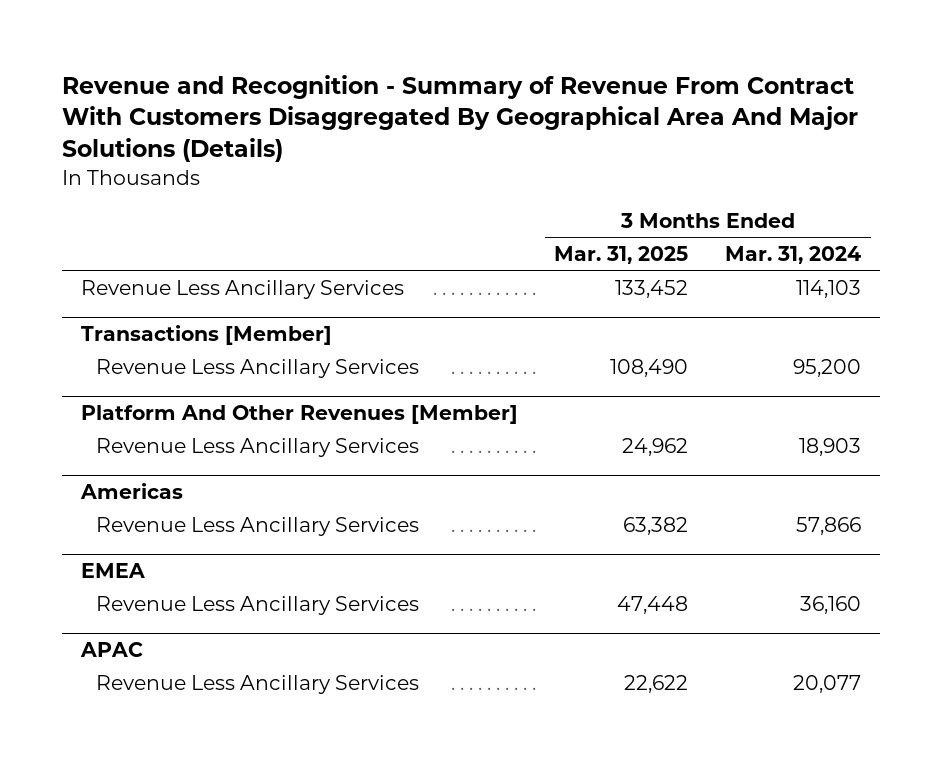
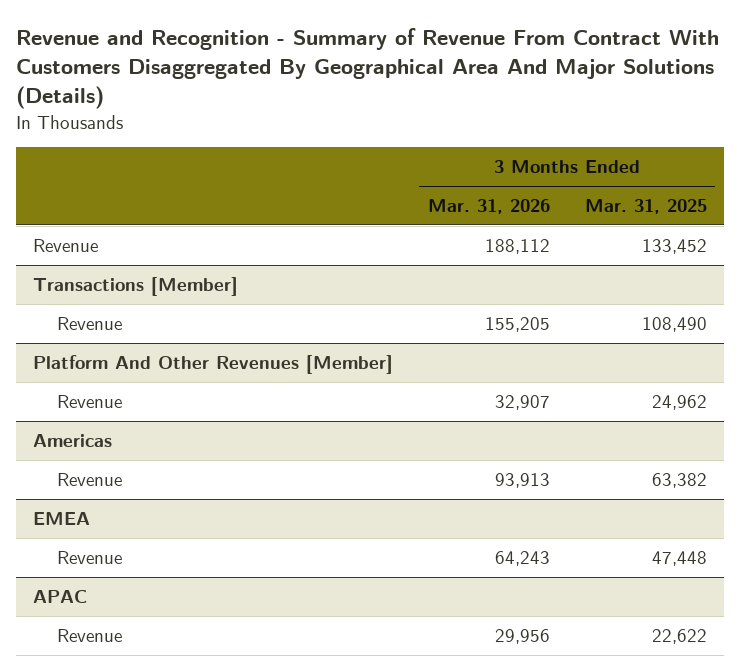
- | 3 Months Ended Mar. 31, 2025 | 3 Months Ended Mar. 31, 2024
+ | 3 Months Ended Mar. 31, 2026 | 3 Months Ended Mar. 31, 2025
- Revenue Less Ancillary Services | 133,452 | 114,103
+ Revenue | 188,112 | 133,452
@ Transactions [Member]
- Revenue Less Ancillary Services | 108,490 | 95,200
+ Revenue | 155,205 | 108,490
@ Platform And Other Revenues [Member]
- Revenue Less Ancillary Services | 24,962 | 18,903
+ Revenue | 32,907 | 24,962
@ Americas
- Revenue Less Ancillary Services | 63,382 | 57,866
+ Revenue | 93,913 | 63,382
@ EMEA
- Revenue Less Ancillary Services | 47,448 | 36,160
+ Revenue | 64,243 | 47,448
@ APAC
- Revenue Less Ancillary Services | 22,622 | 20,077
+ Revenue | 29,956 | 22,622

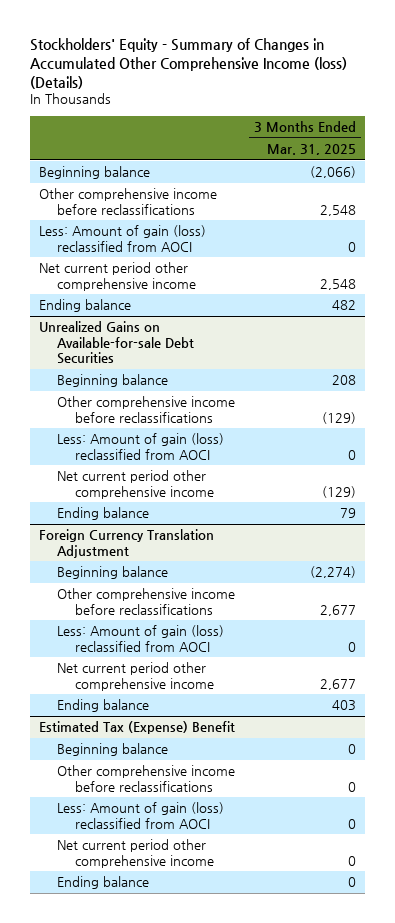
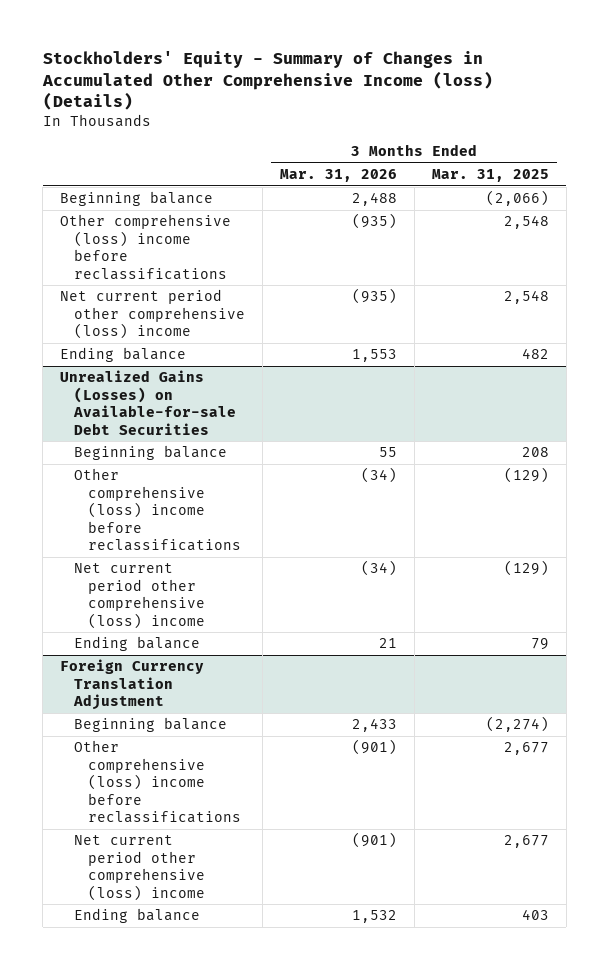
- | 3 Months Ended Mar. 31, 2025
+ | 3 Months Ended Mar. 31, 2026 | 3 Months Ended Mar. 31, 2025
- Other comprehensive income before reclassifications | 2,548
- Less: Amount of gain (loss) reclassified from AOCI | 0
- Net current period other comprehensive income | 2,548
+ Other comprehensive (loss) income before reclassifications | (935) | 2,548
+ Net current period other comprehensive (loss) income | (935) | 2,548
- Unrealized Gains on Available-for-sale Debt Securities
+ Unrealized Gains (Losses) on Available-for-sale Debt Securities
- Other comprehensive income before reclassifications | (129)
- Less: Amount of gain (loss) reclassified from AOCI | 0
- Net current period other comprehensive income | (129)
+ Other comprehensive (loss) income before reclassifications | (34) | (129)
+ Net current period other comprehensive (loss) income | (34) | (129)
@ Foreign Currency Translation Adjustment
- Other comprehensive income before reclassifications | 2,677
- Less: Amount of gain (loss) reclassified from AOCI | 0
- Net current period other comprehensive income | 2,677
+ Other comprehensive (loss) income before reclassifications | (901) | 2,677
+ Net current period other comprehensive (loss) income | (901) | 2,677
- Estimated Tax (Expense) Benefit
- Beginning balance | 0
- Other comprehensive income before reclassifications | 0
- Less: Amount of gain (loss) reclassified from AOCI | 0
- Net current period other comprehensive income | 0
- Ending balance | 0

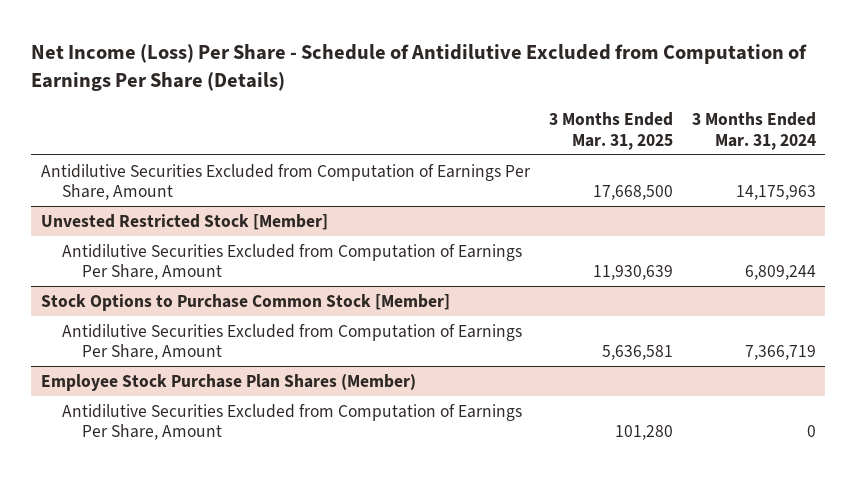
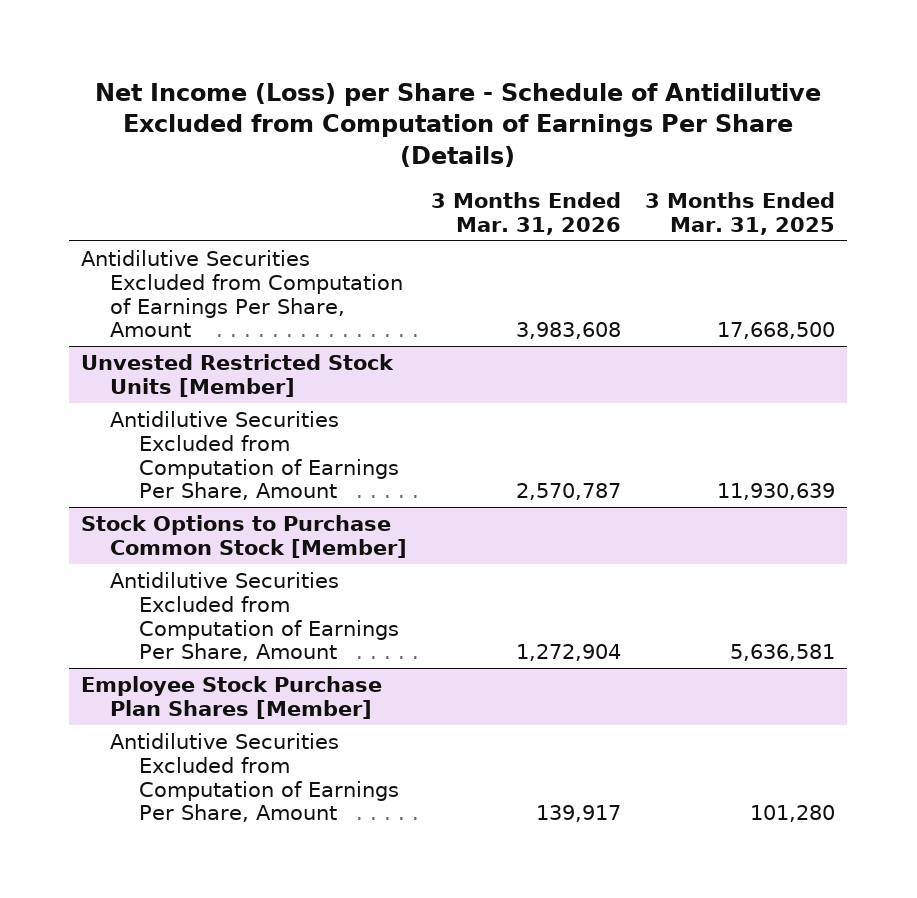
- Net Income (Loss) Per Share - Schedule of Antidilutive Excluded from Computation of Earnings Per Share (Details)
+ Net Income (Loss) per Share - Schedule of Antidilutive Excluded from Computation of Earnings Per Share (Details)
- | 3 Months Ended Mar. 31, 2025 | 3 Months Ended Mar. 31, 2024
+ | 3 Months Ended Mar. 31, 2026 | 3 Months Ended Mar. 31, 2025
- Unvested Restricted Stock [Member]
+ Unvested Restricted Stock Units [Member]
- Employee Stock Purchase Plan Shares (Member)
+ Employee Stock Purchase Plan Shares [Member]

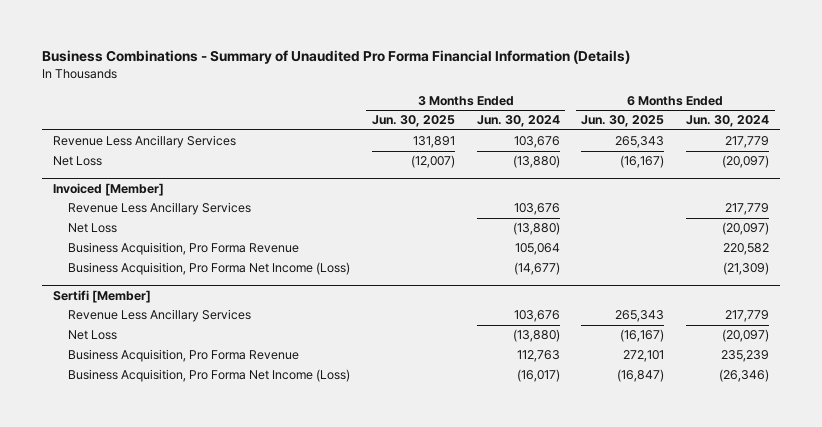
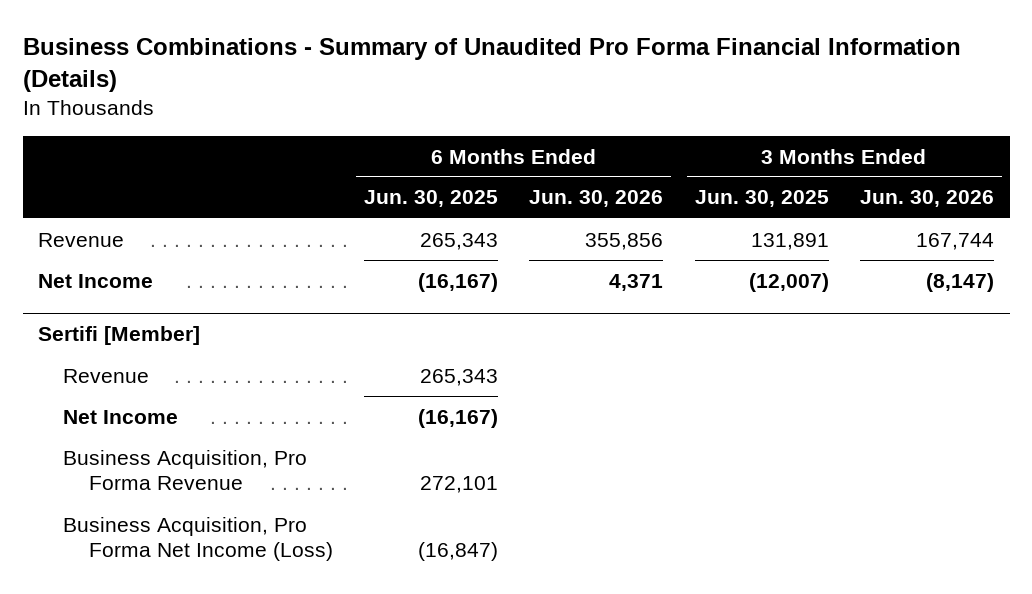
- | 3 Months Ended Jun. 30, 2025 | 3 Months Ended Jun. 30, 2024 | 6 Months Ended Jun. 30, 2025 | 6 Months Ended Jun. 30, 2024
+ | 6 Months Ended Jun. 30, 2025 | 6 Months Ended Jun. 30, 2026 | 3 Months Ended Jun. 30, 2025 | 3 Months Ended Jun. 30, 2026
- Revenue Less Ancillary Services | 131,891 | 103,676 | 265,343 | 217,779
- Net Loss | (12,007) | (13,880) | (16,167) | (20,097)
- Invoiced [Member]
- Revenue Less Ancillary Services | | 103,676 | | 217,779
- Net Loss | | (13,880) | | (20,097)
- Business Acquisition, Pro Forma Revenue | | 105,064 | | 220,582
- Business Acquisition, Pro Forma Net Income (Loss) | | (14,677) | | (21,309)
+ Revenue | 265,343 | 355,856 | 131,891 | 167,744
+ Net Income | (16,167) | 4,371 | (12,007) | (8,147)
@ Sertifi [Member]
- Revenue Less Ancillary Services | | 103,676 | 265,343 | 217,779
- Net Loss | | (13,880) | (16,167) | (20,097)
+ Revenue | 265,343 | | |
+ Net Income | (16,167) | | |

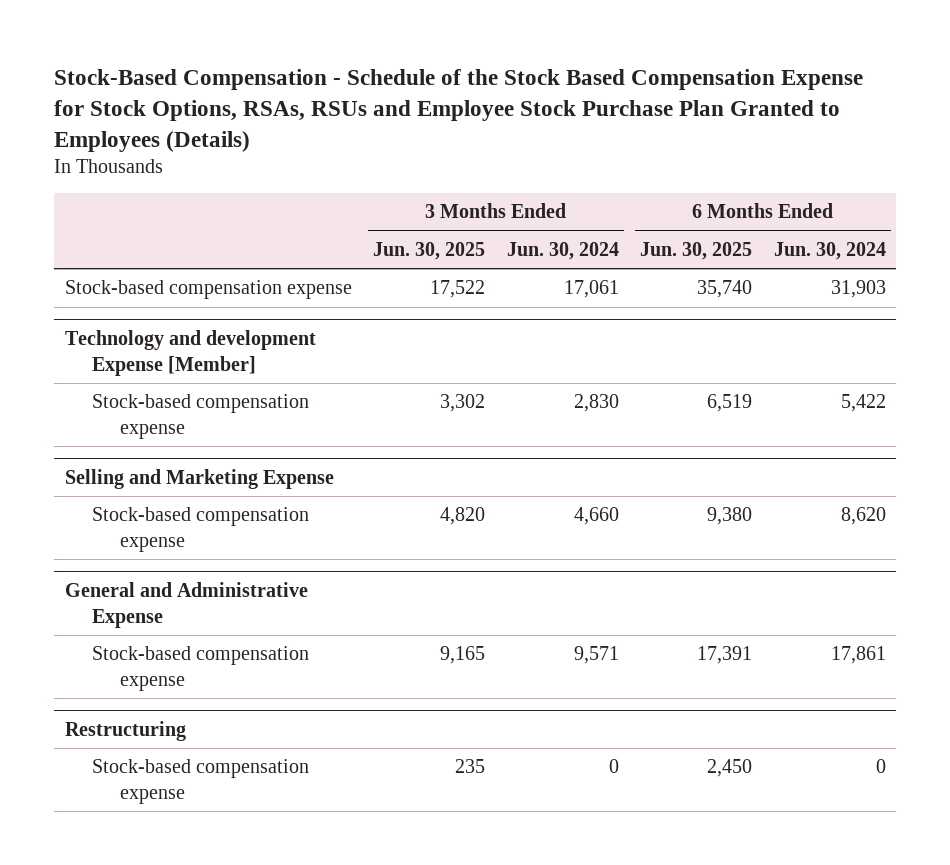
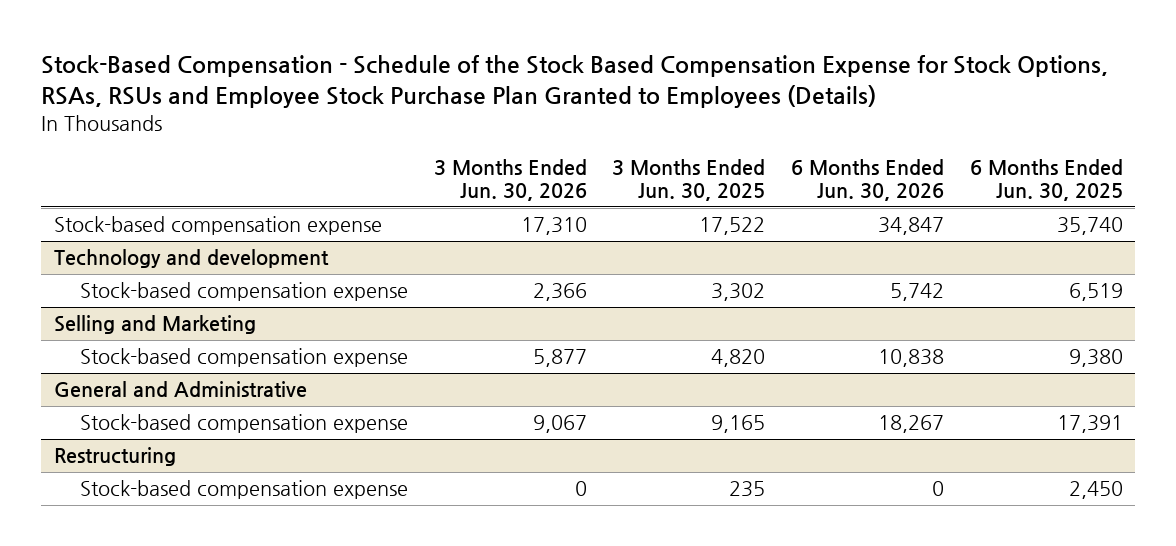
- | 3 Months Ended Jun. 30, 2025 | 3 Months Ended Jun. 30, 2024 | 6 Months Ended Jun. 30, 2025 | 6 Months Ended Jun. 30, 2024
+ | 3 Months Ended Jun. 30, 2026 | 3 Months Ended Jun. 30, 2025 | 6 Months Ended Jun. 30, 2026 | 6 Months Ended Jun. 30, 2025
- Technology and development Expense [Member]
+ Technology and development
- Selling and Marketing Expense
+ Selling and Marketing
- General and Administrative Expense
+ General and Administrative

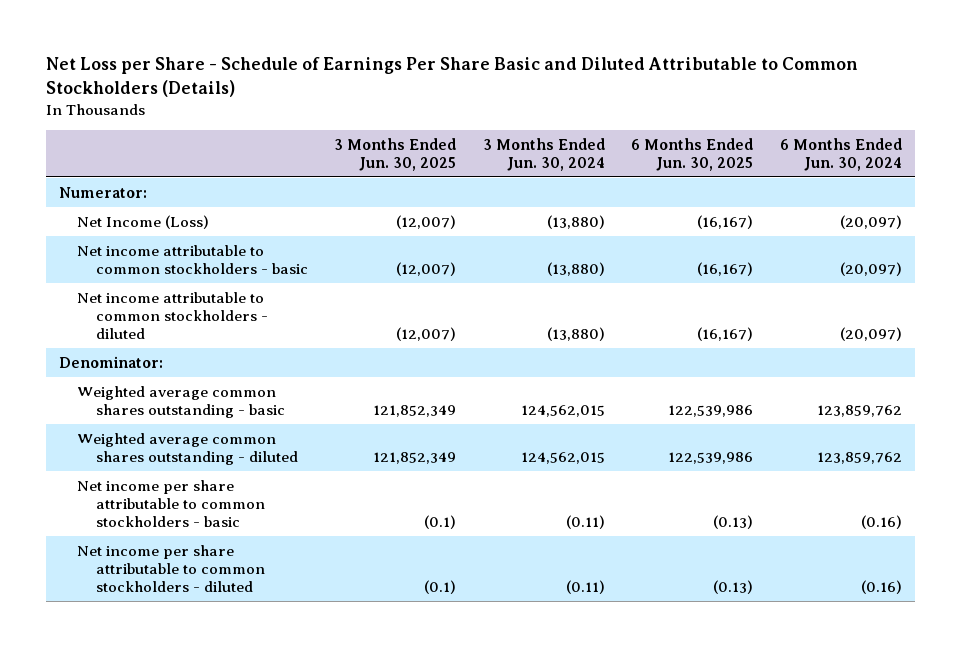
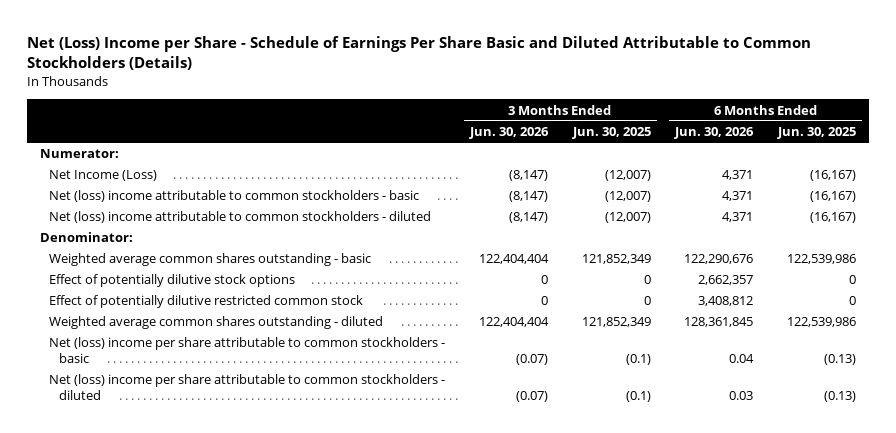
- Net Loss per Share - Schedule of Earnings Per Share Basic and Diluted Attributable to Common Stockholders (Details)
+ Net (Loss) Income per Share - Schedule of Earnings Per Share Basic and Diluted Attributable to Common Stockholders (Details)
- | 3 Months Ended Jun. 30, 2025 | 3 Months Ended Jun. 30, 2024 | 6 Months Ended Jun. 30, 2025 | 6 Months Ended Jun. 30, 2024
+ | 3 Months Ended Jun. 30, 2026 | 3 Months Ended Jun. 30, 2025 | 6 Months Ended Jun. 30, 2026 | 6 Months Ended Jun. 30, 2025
- Net income attributable to common stockholders - basic | (12,007) | (13,880) | (16,167) | (20,097)
- Net income attributable to common stockholders - diluted | (12,007) | (13,880) | (16,167) | (20,097)
+ Net (loss) income attributable to common stockholders - basic | (8,147) | (12,007) | 4,371 | (16,167)
+ Net (loss) income attributable to common stockholders - diluted | (8,147) | (12,007) | 4,371 | (16,167)
+ Effect of potentially dilutive stock options | 0 | 0 | 2,662,357 | 0
+ Effect of potentially dilutive restricted common stock | 0 | 0 | 3,408,812 | 0
- Net income per share attributable to common stockholders - basic | (0.1) | (0.11) | (0.13) | (0.16)
- Net income per share attributable to common stockholders - diluted | (0.1) | (0.11) | (0.13) | (0.16)
+ Net (loss) income per share attributable to common stockholders - basic | (0.07) | (0.1) | 0.04 | (0.13)
+ Net (loss) income per share attributable to common stockholders - diluted | (0.07) | (0.1) | 0.03 | (0.13)

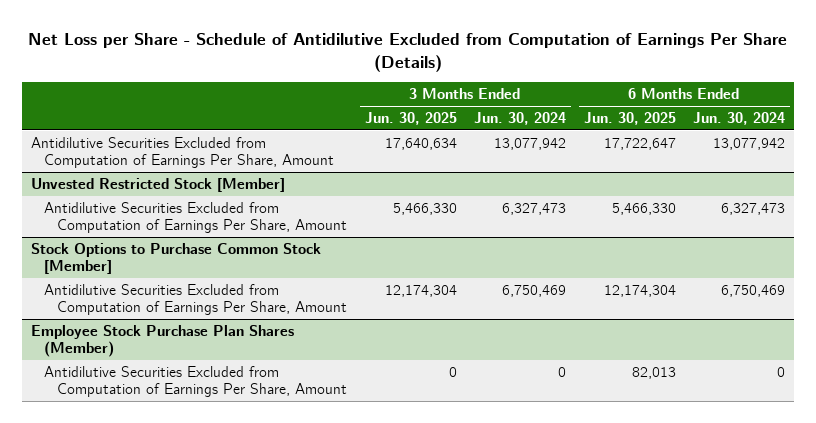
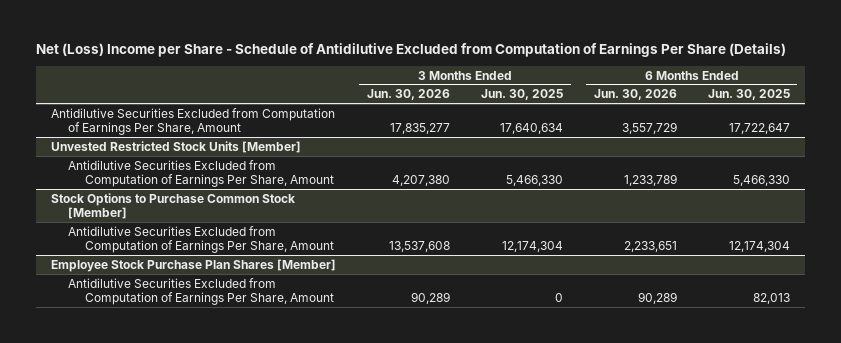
- Net Loss per Share - Schedule of Antidilutive Excluded from Computation of Earnings Per Share (Details)
+ Net (Loss) Income per Share - Schedule of Antidilutive Excluded from Computation of Earnings Per Share (Details)
- | 3 Months Ended Jun. 30, 2025 | 3 Months Ended Jun. 30, 2024 | 6 Months Ended Jun. 30, 2025 | 6 Months Ended Jun. 30, 2024
+ | 3 Months Ended Jun. 30, 2026 | 3 Months Ended Jun. 30, 2025 | 6 Months Ended Jun. 30, 2026 | 6 Months Ended Jun. 30, 2025
- Unvested Restricted Stock [Member]
+ Unvested Restricted Stock Units [Member]
- Employee Stock Purchase Plan Shares (Member)
+ Employee Stock Purchase Plan Shares [Member]

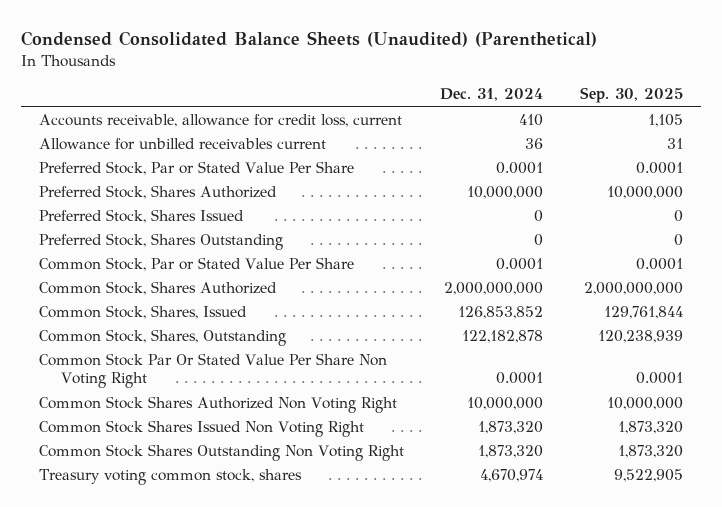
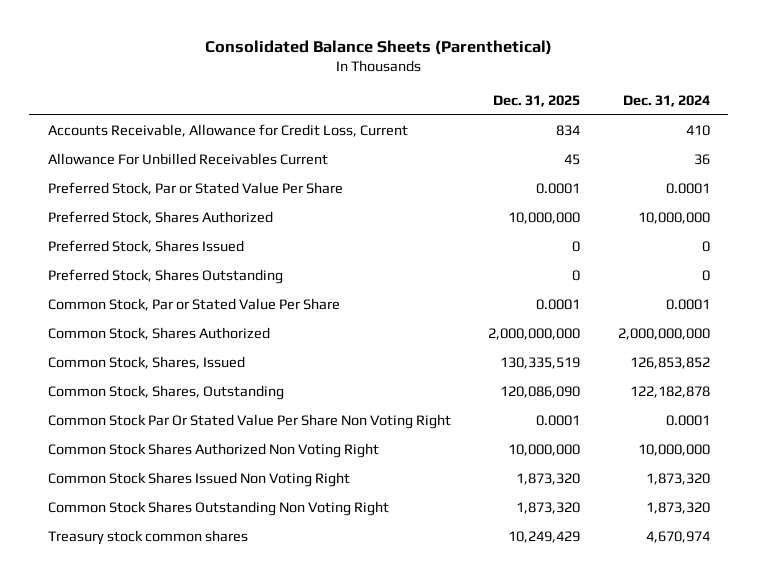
- Condensed Consolidated Balance Sheets (Unaudited) (Parenthetical)
+ Consolidated Balance Sheets (Parenthetical)
- | Dec. 31, 2024 | Sep. 30, 2025
+ | Dec. 31, 2025 | Dec. 31, 2024
- Accounts receivable, allowance for credit loss, current | 410 | 1,105
- Allowance for unbilled receivables current | 36 | 31
+ Accounts Receivable, Allowance for Credit Loss, Current | 834 | 410
+ Allowance For Unbilled Receivables Current | 45 | 36
- Treasury voting common stock, shares | 4,670,974 | 9,522,905
+ Treasury stock common shares | 10,249,429 | 4,670,974

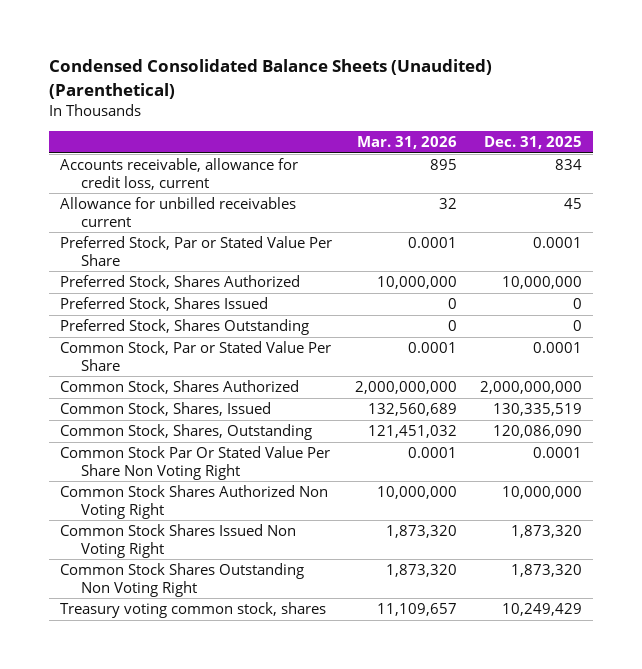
- Consolidated Balance Sheets (Parenthetical)
+ Condensed Consolidated Balance Sheets (Unaudited) (Parenthetical)
- | Dec. 31, 2025 | Dec. 31, 2024
+ | Mar. 31, 2026 | Dec. 31, 2025
- Accounts Receivable, Allowance for Credit Loss, Current | 834 | 410
- Allowance For Unbilled Receivables Current | 45 | 36
+ Accounts receivable, allowance for credit loss, current | 895 | 834
+ Allowance for unbilled receivables current | 32 | 45
- Treasury stock common shares | 10,249,429 | 4,670,974
+ Treasury voting common stock, shares | 11,109,657 | 10,249,429

